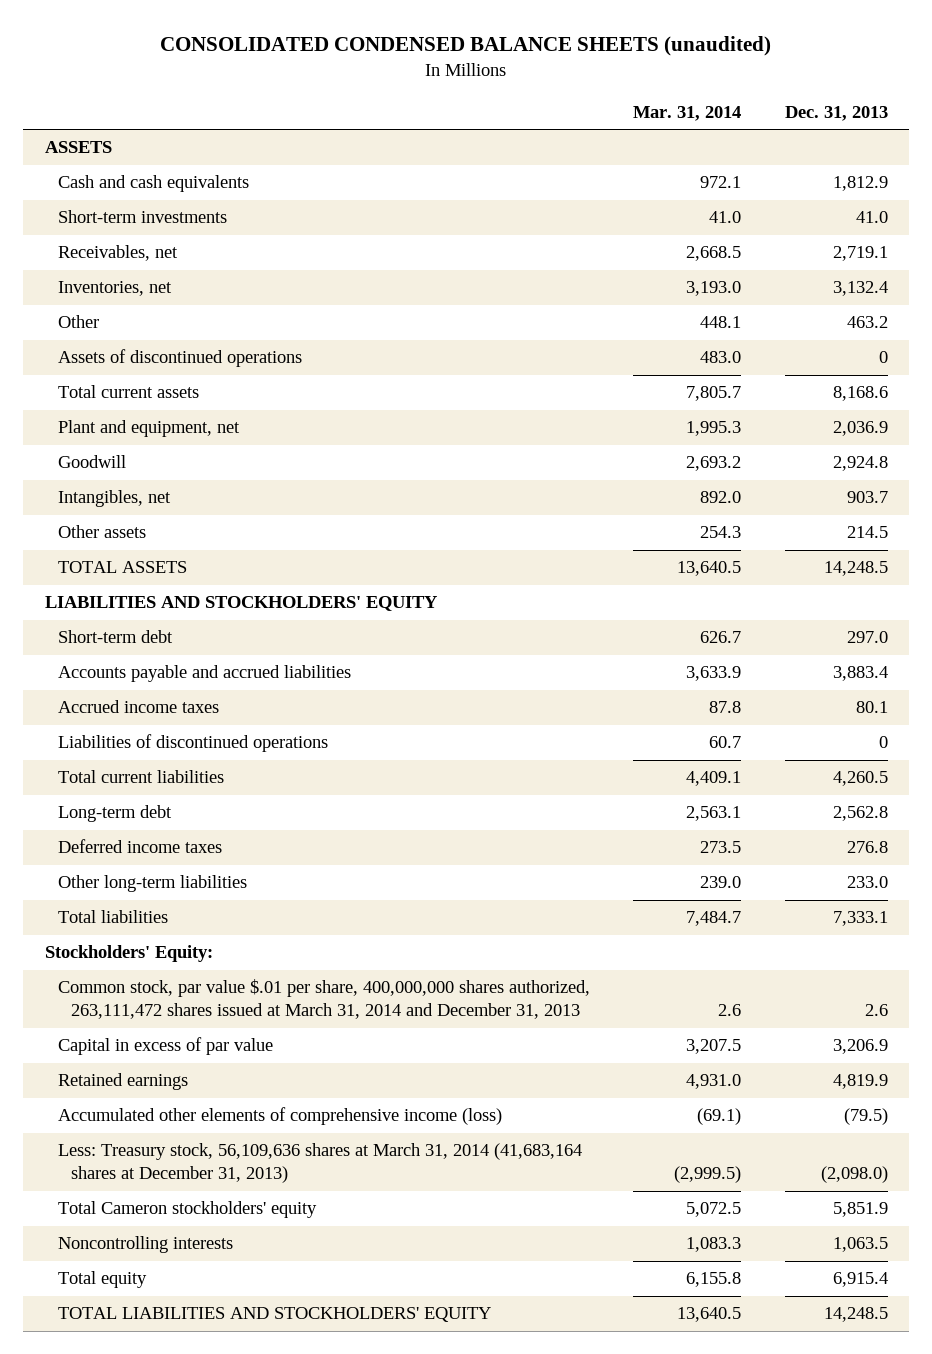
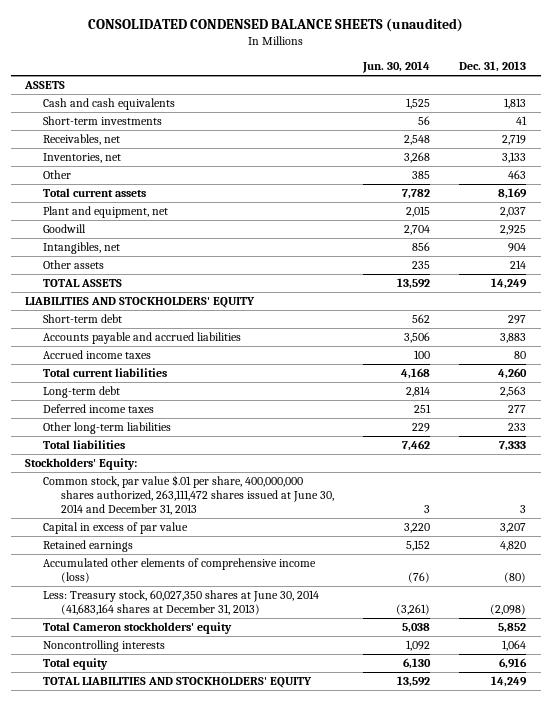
- | Mar. 31, 2014 | Dec. 31, 2013
+ | Jun. 30, 2014 | Dec. 31, 2013
- Cash and cash equivalents | 972.1 | 1,812.9
- Short-term investments | 41.0 | 41.0
- Receivables, net | 2,668.5 | 2,719.1
- Inventories, net | 3,193.0 | 3,132.4
- Other | 448.1 | 463.2
- Assets of discontinued operations | 483.0 | 0
- Total current assets | 7,805.7 | 8,168.6
- Plant and equipment, net | 1,995.3 | 2,036.9
- Goodwill | 2,693.2 | 2,924.8
- Intangibles, net | 892.0 | 903.7
- Other assets | 254.3 | 214.5
- TOTAL ASSETS | 13,640.5 | 14,248.5
+ Cash and cash equivalents | 1,525 | 1,813
+ Short-term investments | 56 | 41
+ Receivables, net | 2,548 | 2,719
+ Inventories, net | 3,268 | 3,133
+ Other | 385 | 463
+ Total current assets | 7,782 | 8,169
+ Plant and equipment, net | 2,015 | 2,037
+ Goodwill | 2,704 | 2,925
+ Intangibles, net | 856 | 904
+ Other assets | 235 | 214
+ TOTAL ASSETS | 13,592 | 14,249
- Short-term debt | 626.7 | 297.0
- Accounts payable and accrued liabilities | 3,633.9 | 3,883.4
- Accrued income taxes | 87.8 | 80.1
- Liabilities of discontinued operations | 60.7 | 0
- Total current liabilities | 4,409.1 | 4,260.5
- Long-term debt | 2,563.1 | 2,562.8
- Deferred income taxes | 273.5 | 276.8
- Other long-term liabilities | 239.0 | 233.0
- Total liabilities | 7,484.7 | 7,333.1
+ Short-term debt | 562 | 297
+ Accounts payable and accrued liabilities | 3,506 | 3,883
+ Accrued income taxes | 100 | 80
+ Total current liabilities | 4,168 | 4,260
+ Long-term debt | 2,814 | 2,563
+ Deferred income taxes | 251 | 277
+ Other long-term liabilities | 229 | 233
+ Total liabilities | 7,462 | 7,333
- Common stock, par value $.01 per share, 400,000,000 shares authorized, 263,111,472 shares issued at March 31, 2014 and December 31, 2013 | 2.6 | 2.6
- Capital in excess of par value | 3,207.5 | 3,206.9
- Retained earnings | 4,931.0 | 4,819.9
- Accumulated other elements of comprehensive income (loss) | (69.1) | (79.5)
- Less: Treasury stock, 56,109,636 shares at March 31, 2014 (41,683,164 shares at December 31, 2013) | (2,999.5) | (2,098.0)
- Total Cameron stockholders' equity | 5,072.5 | 5,851.9
- Noncontrolling interests | 1,083.3 | 1,063.5
- Total equity | 6,155.8 | 6,915.4
- TOTAL LIABILITIES AND STOCKHOLDERS' EQUITY | 13,640.5 | 14,248.5
+ Common stock, par value $.01 per share, 400,000,000 shares authorized, 263,111,472 shares issued at June 30, 2014 and December 31, 2013 | 3 | 3
+ Capital in excess of par value | 3,220 | 3,207
+ Retained earnings | 5,152 | 4,820
+ Accumulated other elements of comprehensive income (loss) | (76) | (80)
+ Less: Treasury stock, 60,027,350 shares at June 30, 2014 (41,683,164 shares at December 31, 2013) | (3,261) | (2,098)
+ Total Cameron stockholders' equity | 5,038 | 5,852
+ Noncontrolling interests | 1,092 | 1,064
+ Total equity | 6,130 | 6,916
+ TOTAL LIABILITIES AND STOCKHOLDERS' EQUITY | 13,592 | 14,249

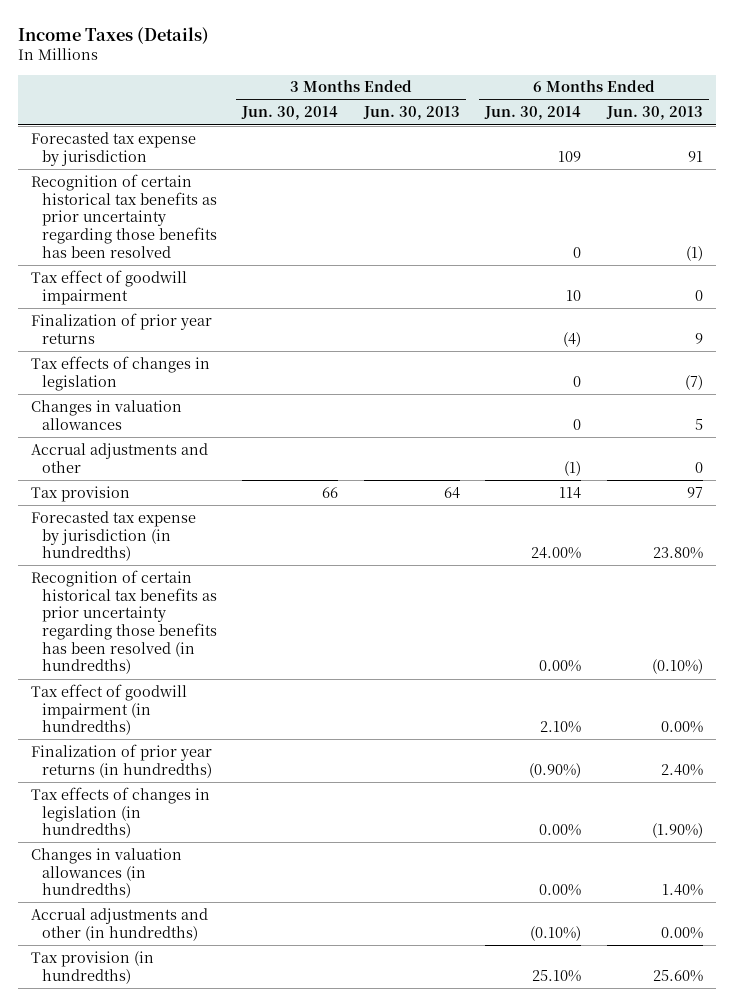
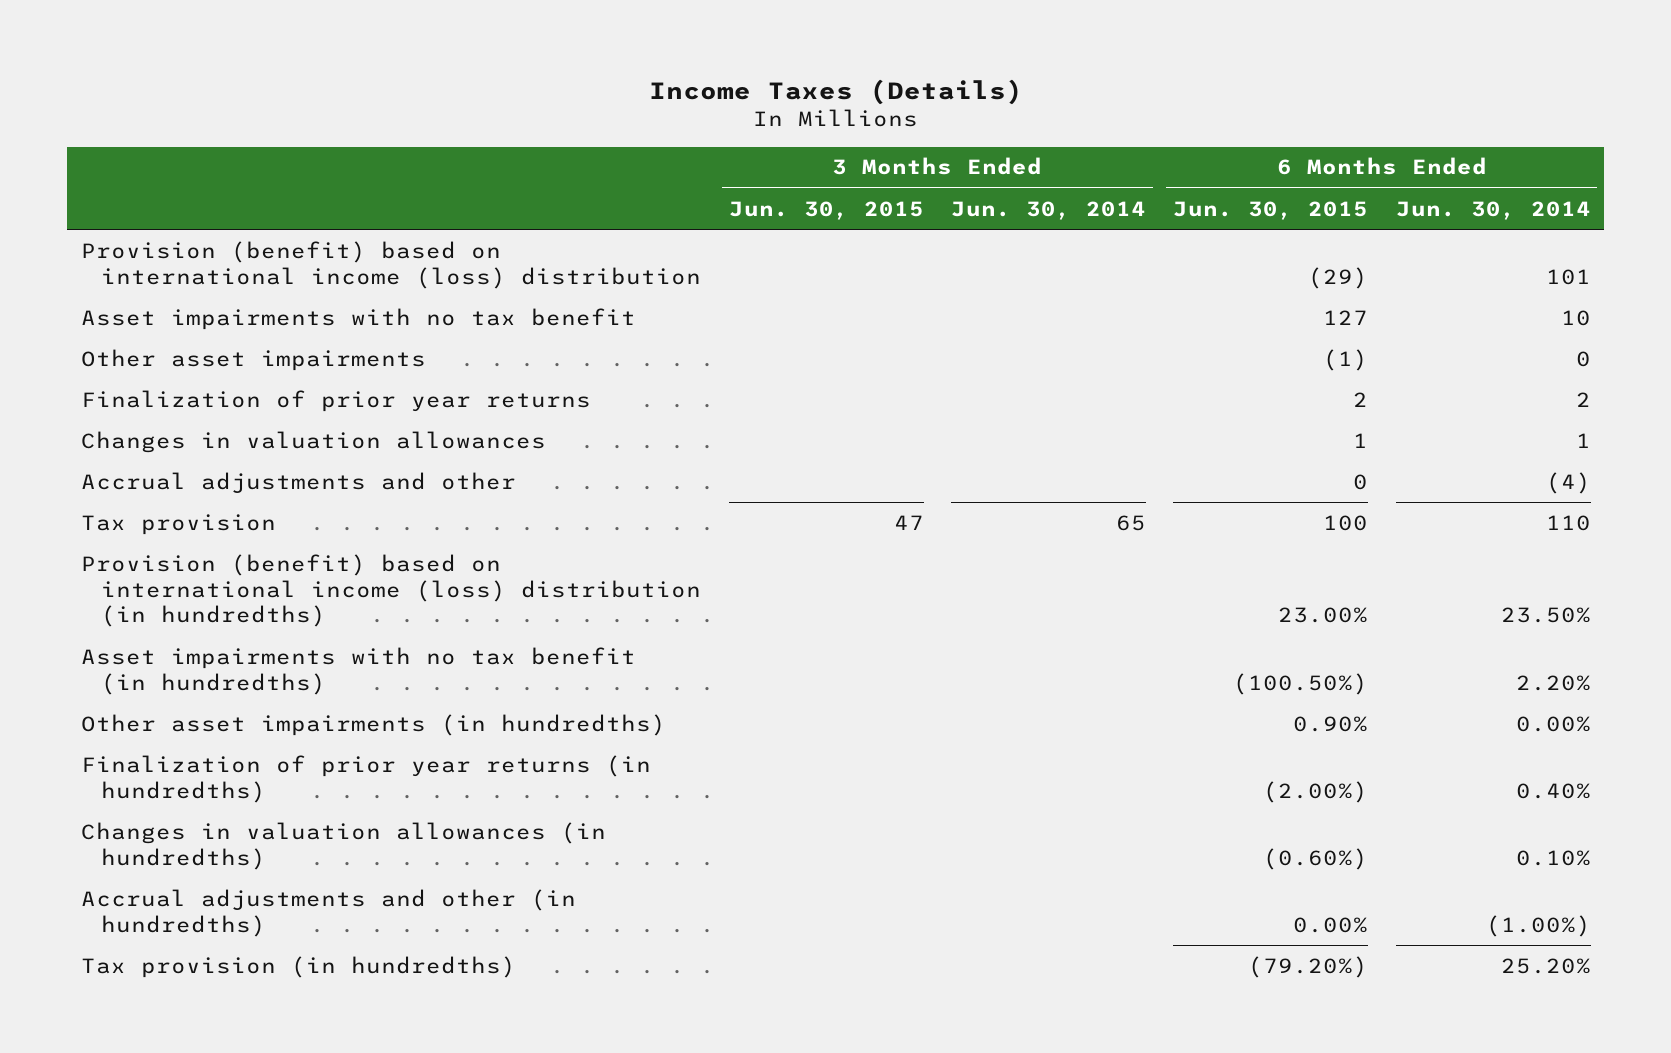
- | 3 Months Ended Jun. 30, 2014 | 3 Months Ended Jun. 30, 2013 | 6 Months Ended Jun. 30, 2014 | 6 Months Ended Jun. 30, 2013
+ | 3 Months Ended Jun. 30, 2015 | 3 Months Ended Jun. 30, 2014 | 6 Months Ended Jun. 30, 2015 | 6 Months Ended Jun. 30, 2014
- Forecasted tax expense by jurisdiction | | | 109 | 91
- Recognition of certain historical tax benefits as prior uncertainty regarding those benefits has been resolved | | | 0 | (1)
- Tax effect of goodwill impairment | | | 10 | 0
- Finalization of prior year returns | | | (4) | 9
- Tax effects of changes in legislation | | | 0 | (7)
- Changes in valuation allowances | | | 0 | 5
- Accrual adjustments and other | | | (1) | 0
- Tax provision | 66 | 64 | 114 | 97
- Forecasted tax expense by jurisdiction (in hundredths) | | | 24.00% | 23.80%
- Recognition of certain historical tax benefits as prior uncertainty regarding those benefits has been resolved (in hundredths) | | | 0.00% | (0.10%)
- Tax effect of goodwill impairment (in hundredths) | | | 2.10% | 0.00%
- Finalization of prior year returns (in hundredths) | | | (0.90%) | 2.40%
- Tax effects of changes in legislation (in hundredths) | | | 0.00% | (1.90%)
- Changes in valuation allowances (in hundredths) | | | 0.00% | 1.40%
- Accrual adjustments and other (in hundredths) | | | (0.10%) | 0.00%
- Tax provision (in hundredths) | | | 25.10% | 25.60%
+ Provision (benefit) based on international income (loss) distribution | | | (29) | 101
+ Asset impairments with no tax benefit | | | 127 | 10
+ Other asset impairments | | | (1) | 0
+ Finalization of prior year returns | | | 2 | 2
+ Changes in valuation allowances | | | 1 | 1
+ Accrual adjustments and other | | | 0 | (4)
+ Tax provision | 47 | 65 | 100 | 110
+ Provision (benefit) based on international income (loss) distribution (in hundredths) | | | 23.00% | 23.50%
+ Asset impairments with no tax benefit (in hundredths) | | | (100.50%) | 2.20%
+ Other asset impairments (in hundredths) | | | 0.90% | 0.00%
+ Finalization of prior year returns (in hundredths) | | | (2.00%) | 0.40%
+ Changes in valuation allowances (in hundredths) | | | (0.60%) | 0.10%
+ Accrual adjustments and other (in hundredths) | | | 0.00% | (1.00%)
+ Tax provision (in hundredths) | | | (79.20%) | 25.20%

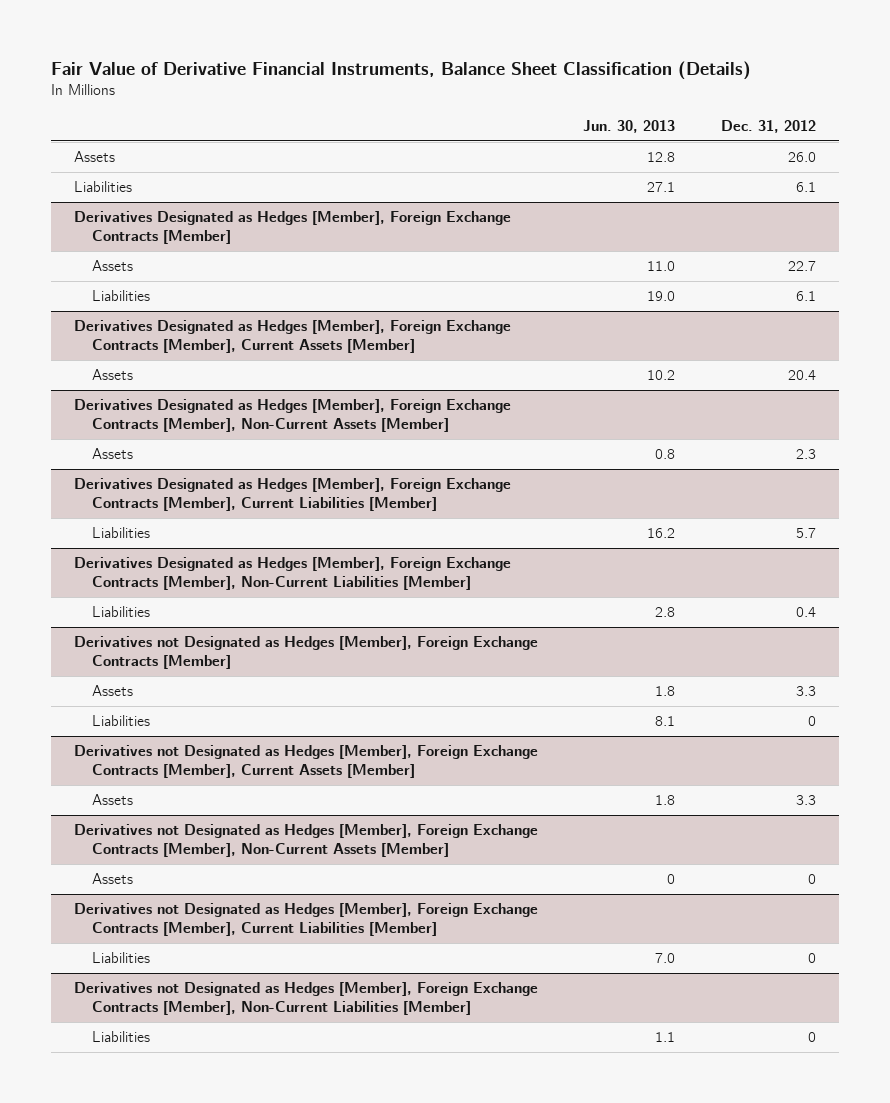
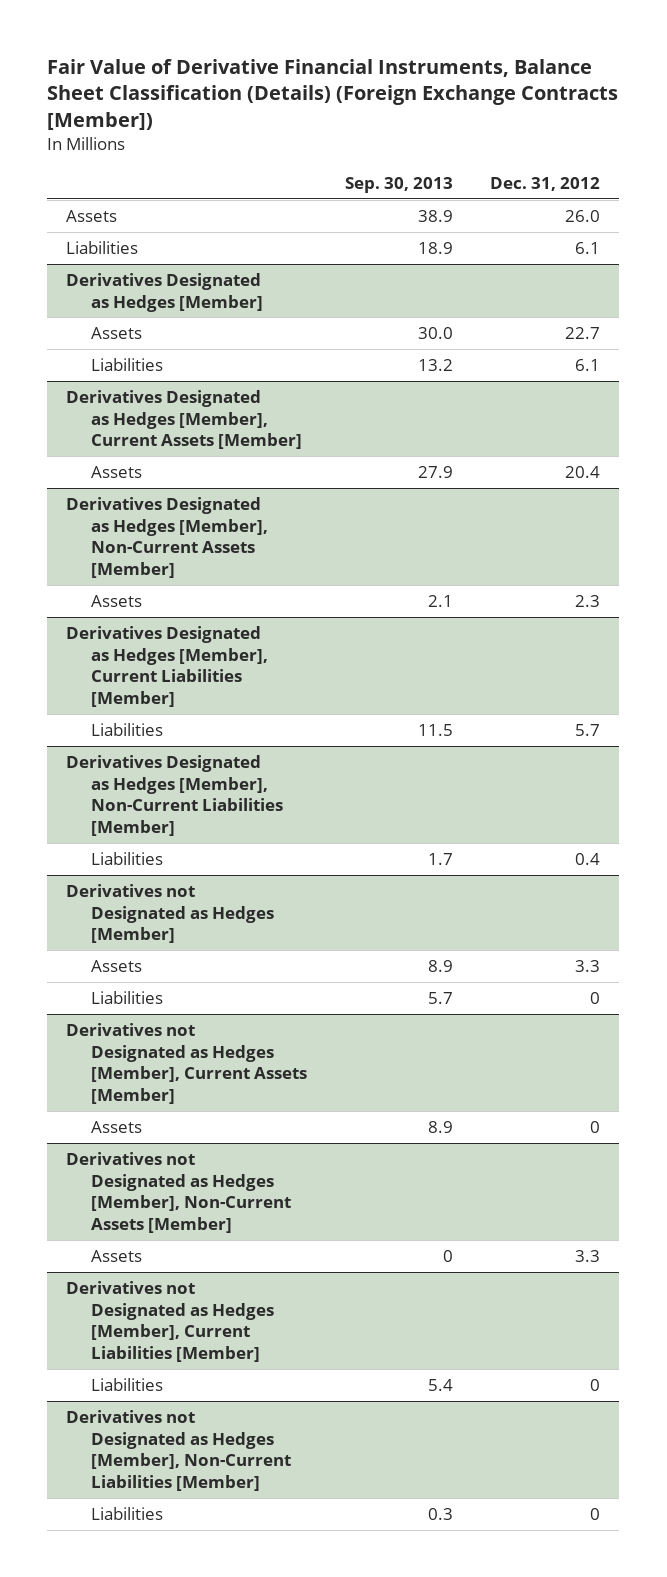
- Fair Value of Derivative Financial Instruments, Balance Sheet Classification (Details)
+ Fair Value of Derivative Financial Instruments, Balance Sheet Classification (Details) (Foreign Exchange Contracts [Member])
- | Jun. 30, 2013 | Dec. 31, 2012
+ | Sep. 30, 2013 | Dec. 31, 2012
- Derivatives Designated as Hedges [Member], Foreign Exchange Contracts [Member]
+ Derivatives Designated as Hedges [Member]
- Derivatives Designated as Hedges [Member], Foreign Exchange Contracts [Member], Current Assets [Member]
+ Derivatives Designated as Hedges [Member], Current Assets [Member]
- Derivatives Designated as Hedges [Member], Foreign Exchange Contracts [Member], Non-Current Assets [Member]
+ Derivatives Designated as Hedges [Member], Non-Current Assets [Member]
- Derivatives Designated as Hedges [Member], Foreign Exchange Contracts [Member], Current Liabilities [Member]
+ Derivatives Designated as Hedges [Member], Current Liabilities [Member]
- Derivatives Designated as Hedges [Member], Foreign Exchange Contracts [Member], Non-Current Liabilities [Member]
+ Derivatives Designated as Hedges [Member], Non-Current Liabilities [Member]
- Derivatives not Designated as Hedges [Member], Foreign Exchange Contracts [Member]
+ Derivatives not Designated as Hedges [Member]
- Derivatives not Designated as Hedges [Member], Foreign Exchange Contracts [Member], Current Assets [Member]
- Assets | 1.8 | 3.3
- Derivatives not Designated as Hedges [Member], Foreign Exchange Contracts [Member], Non-Current Assets [Member]
+ Derivatives not Designated as Hedges [Member], Current Assets [Member]
- Derivatives not Designated as Hedges [Member], Foreign Exchange Contracts [Member], Current Liabilities [Member]
+ Derivatives not Designated as Hedges [Member], Non-Current Assets [Member]
+ Assets | 0 | 3.3
+ Derivatives not Designated as Hedges [Member], Current Liabilities [Member]
- Derivatives not Designated as Hedges [Member], Foreign Exchange Contracts [Member], Non-Current Liabilities [Member]
+ Derivatives not Designated as Hedges [Member], Non-Current Liabilities [Member]

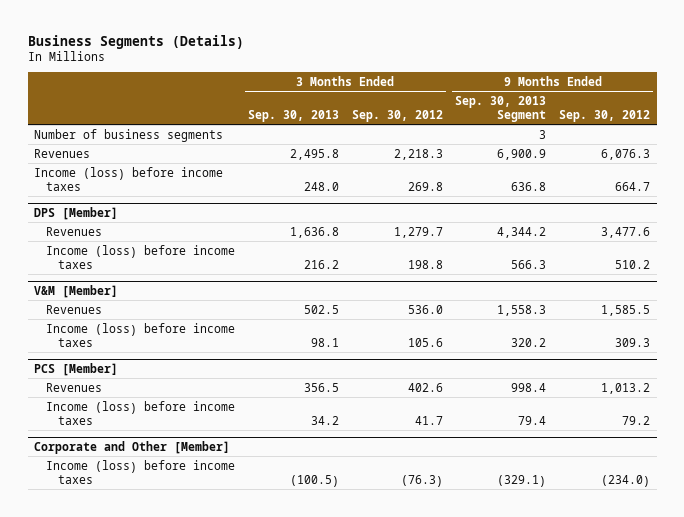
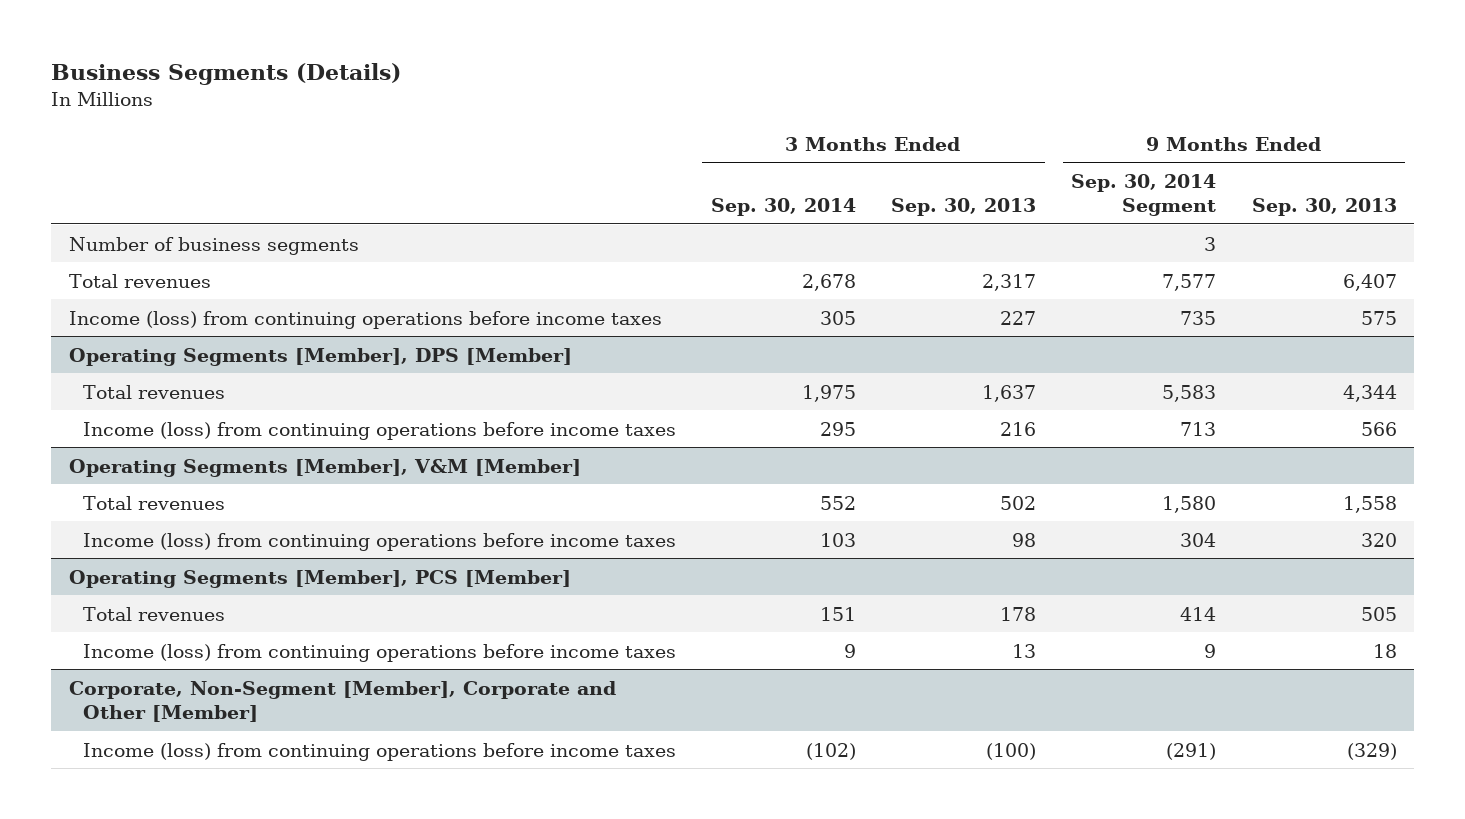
- | 3 Months Ended Sep. 30, 2013 | 3 Months Ended Sep. 30, 2012 | 9 Months Ended Sep. 30, 2013 Segment | 9 Months Ended Sep. 30, 2012
+ | 3 Months Ended Sep. 30, 2014 | 3 Months Ended Sep. 30, 2013 | 9 Months Ended Sep. 30, 2014 Segment | 9 Months Ended Sep. 30, 2013
- Revenues | 2,495.8 | 2,218.3 | 6,900.9 | 6,076.3
- Income (loss) before income taxes | 248.0 | 269.8 | 636.8 | 664.7
- DPS [Member]
- Revenues | 1,636.8 | 1,279.7 | 4,344.2 | 3,477.6
- Income (loss) before income taxes | 216.2 | 198.8 | 566.3 | 510.2
- V&M [Member]
- Revenues | 502.5 | 536.0 | 1,558.3 | 1,585.5
- Income (loss) before income taxes | 98.1 | 105.6 | 320.2 | 309.3
- PCS [Member]
- Revenues | 356.5 | 402.6 | 998.4 | 1,013.2
- Income (loss) before income taxes | 34.2 | 41.7 | 79.4 | 79.2
- Corporate and Other [Member]
- Income (loss) before income taxes | (100.5) | (76.3) | (329.1) | (234.0)
+ Total revenues | 2,678 | 2,317 | 7,577 | 6,407
+ Income (loss) from continuing operations before income taxes | 305 | 227 | 735 | 575
+ Operating Segments [Member], DPS [Member]
+ Total revenues | 1,975 | 1,637 | 5,583 | 4,344
+ Income (loss) from continuing operations before income taxes | 295 | 216 | 713 | 566
+ Operating Segments [Member], V&M [Member]
+ Total revenues | 552 | 502 | 1,580 | 1,558
+ Income (loss) from continuing operations before income taxes | 103 | 98 | 304 | 320
+ Operating Segments [Member], PCS [Member]
+ Total revenues | 151 | 178 | 414 | 505
+ Income (loss) from continuing operations before income taxes | 9 | 13 | 9 | 18
+ Corporate, Non-Segment [Member], Corporate and Other [Member]
+ Income (loss) from continuing operations before income taxes | (102) | (100) | (291) | (329)

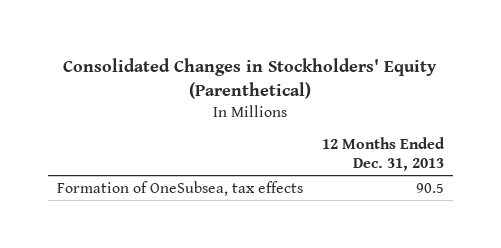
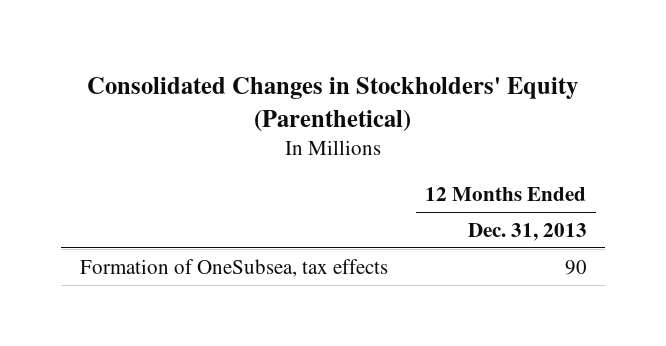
- Formation of OneSubsea, tax effects | 90.5
+ Formation of OneSubsea, tax effects | 90

